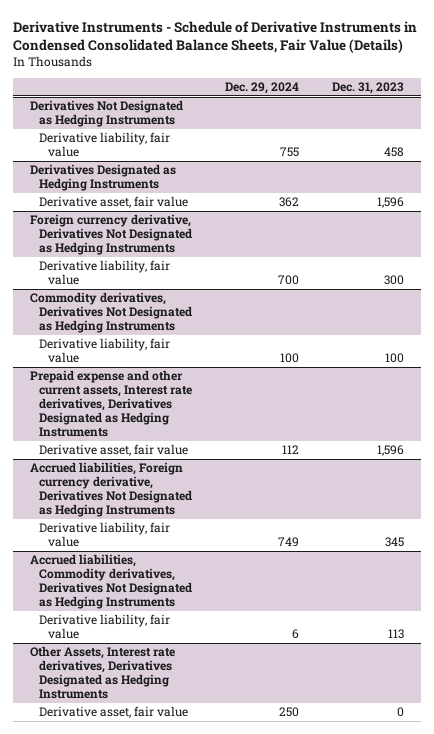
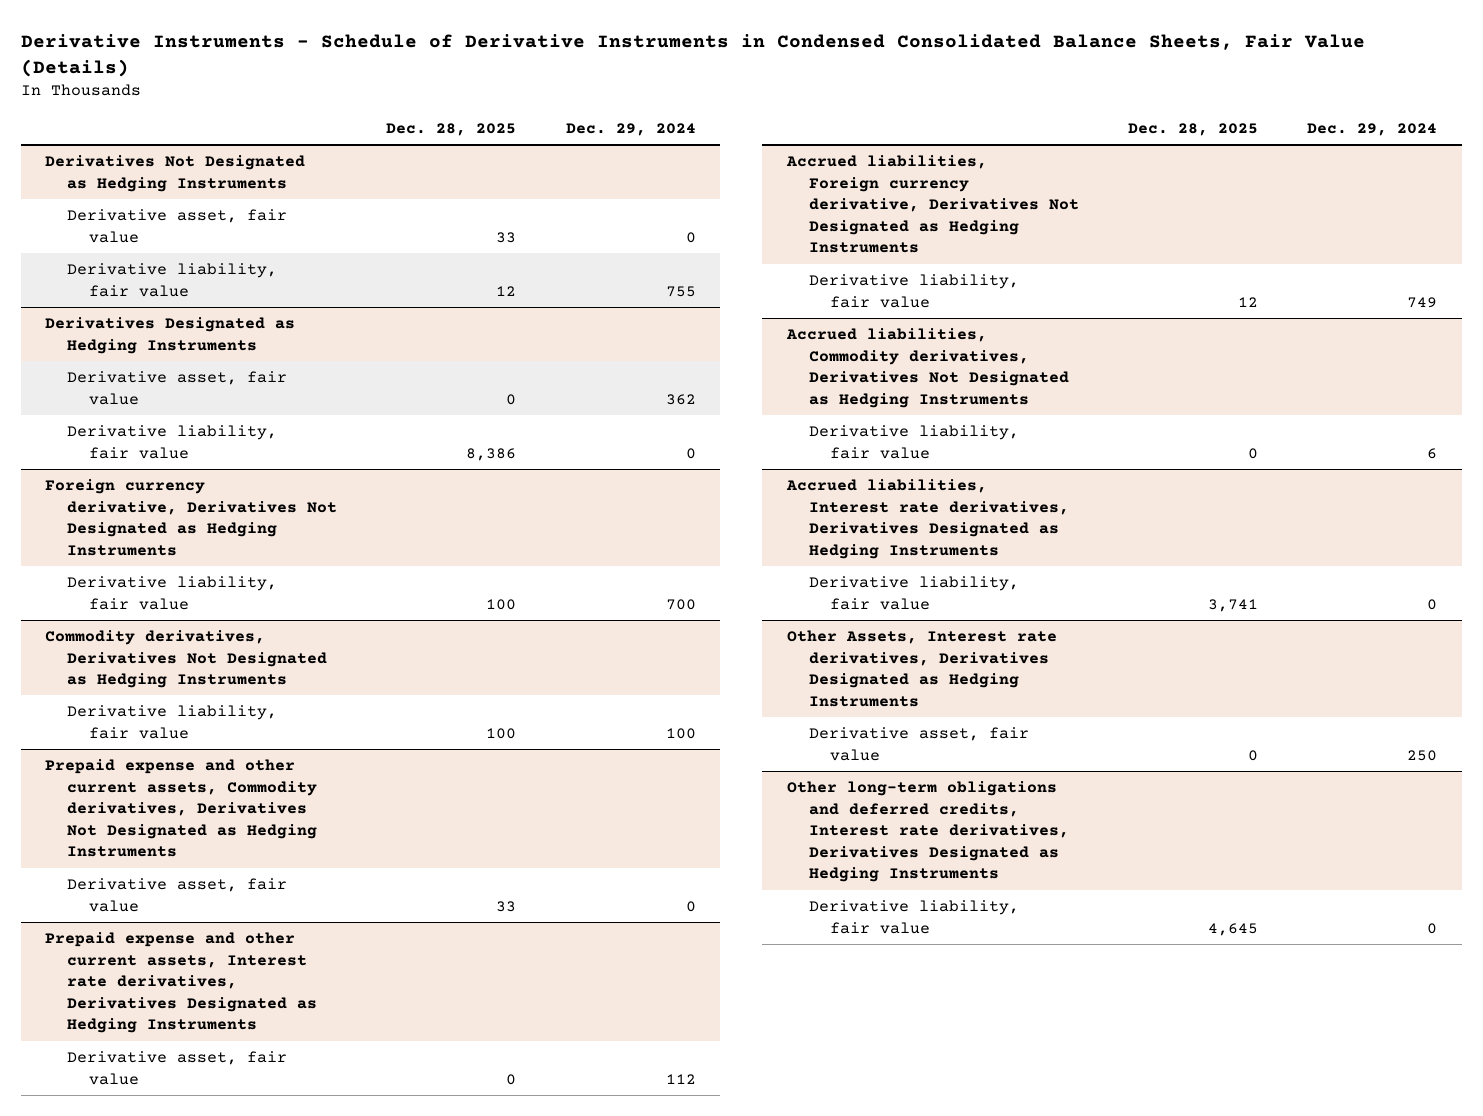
- | Dec. 29, 2024 | Dec. 31, 2023
+ | Dec. 28, 2025 | Dec. 29, 2024
@ Derivatives Not Designated as Hedging Instruments
+ Derivative asset, fair value | 33 | 0
@ Derivatives Designated as Hedging Instruments
+ Derivative liability, fair value | 8,386 | 0
+ Prepaid expense and other current assets, Commodity derivatives, Derivatives Not Designated as Hedging Instruments
+ Derivative asset, fair value | 33 | 0
+ Accrued liabilities, Interest rate derivatives, Derivatives Designated as Hedging Instruments
+ Derivative liability, fair value | 3,741 | 0
+ Other long-term obligations and deferred credits, Interest rate derivatives, Derivatives Designated as Hedging Instruments
+ Derivative liability, fair value | 4,645 | 0

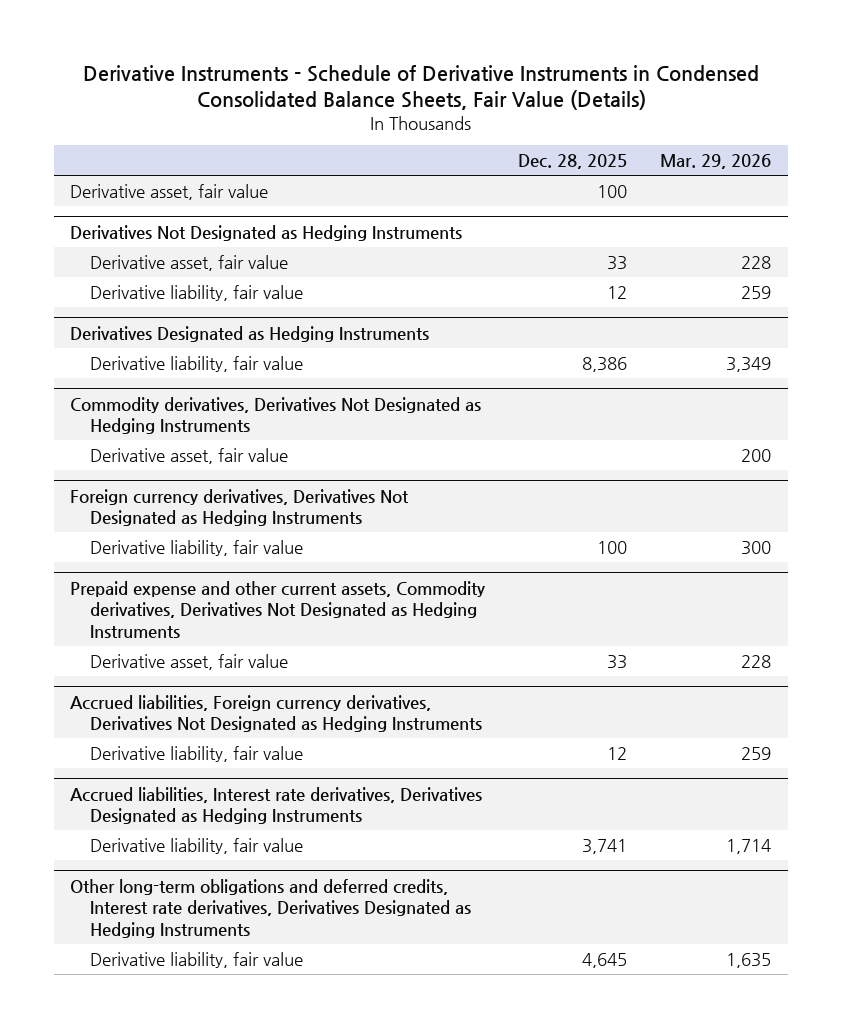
- | Dec. 28, 2025 | Dec. 29, 2024
+ | Dec. 28, 2025 | Mar. 29, 2026
+ Derivative asset, fair value | 100 |
@ Derivatives Designated as Hedging Instruments
- Derivative asset, fair value | 0 | 362
- Foreign currency derivative, Derivatives Not Designated as Hedging Instruments
- Derivative liability, fair value | 100 | 700
@ Commodity derivatives, Derivatives Not Designated as Hedging Instruments
+ Derivative asset, fair value | | 200
+ Foreign currency derivatives, Derivatives Not Designated as Hedging Instruments
- Prepaid expense and other current assets, Interest rate derivatives, Derivatives Designated as Hedging Instruments
- Derivative asset, fair value | 0 | 112
- Accrued liabilities, Foreign currency derivative, Derivatives Not Designated as Hedging Instruments
+ Accrued liabilities, Foreign currency derivatives, Derivatives Not Designated as Hedging Instruments
- Accrued liabilities, Commodity derivatives, Derivatives Not Designated as Hedging Instruments
- Derivative liability, fair value | 0 | 6
- Other Assets, Interest rate derivatives, Derivatives Designated as Hedging Instruments
- Derivative asset, fair value | 0 | 250

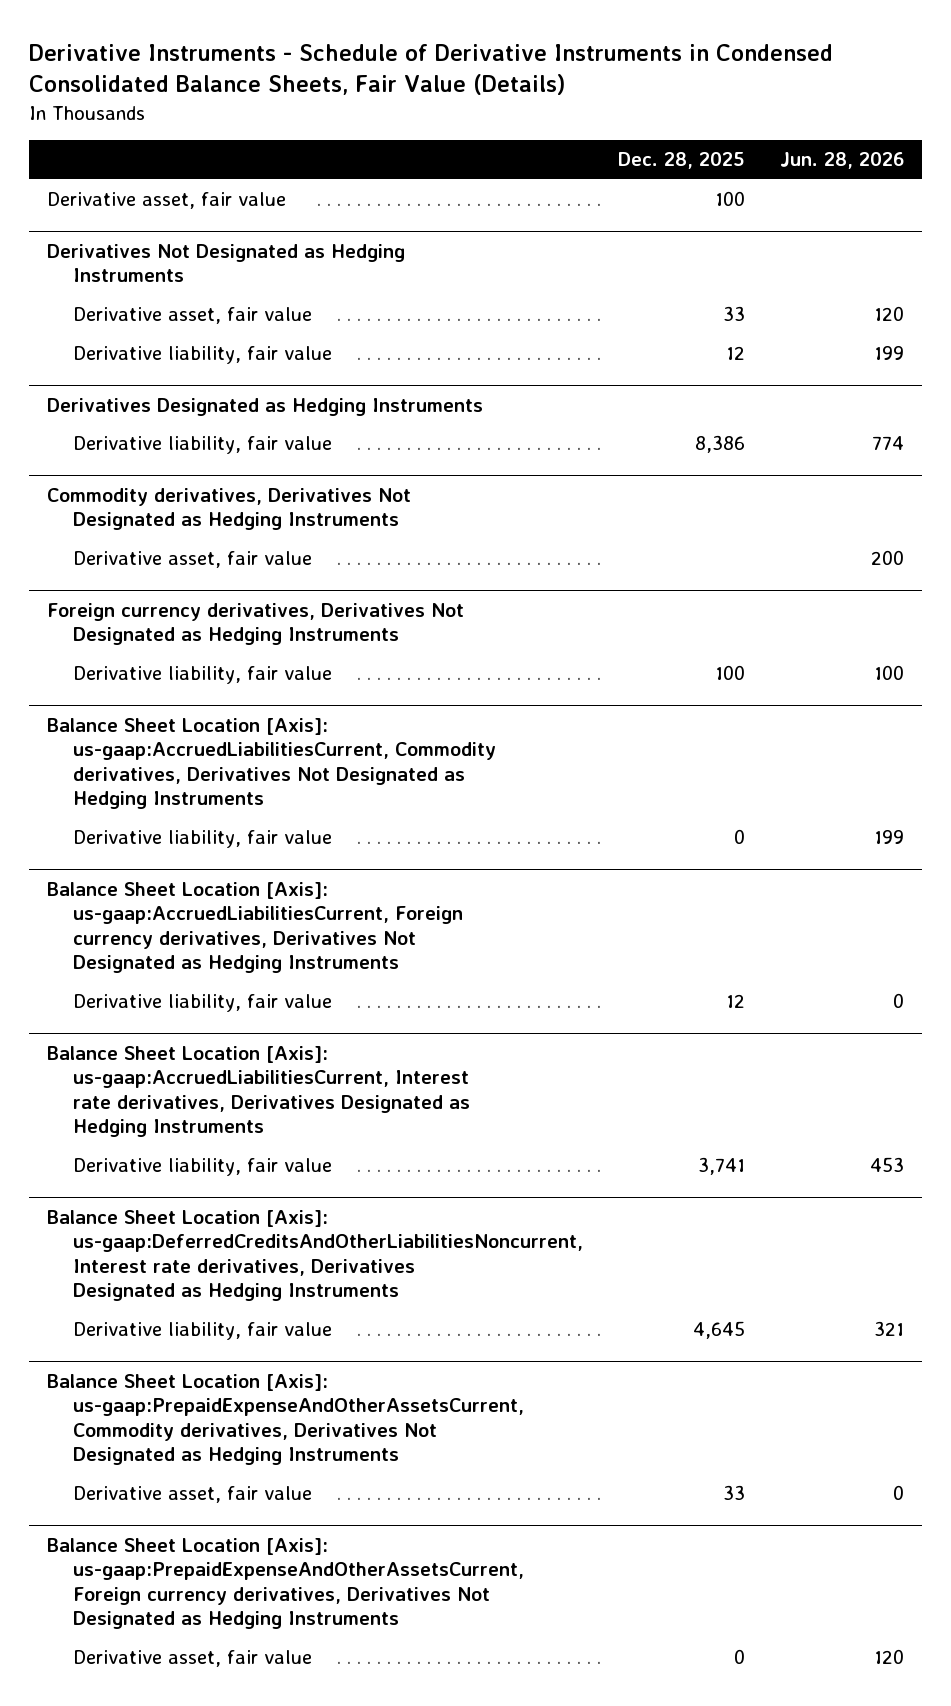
- | Dec. 28, 2025 | Mar. 29, 2026
+ | Dec. 28, 2025 | Jun. 28, 2026
- Prepaid expense and other current assets, Commodity derivatives, Derivatives Not Designated as Hedging Instruments
- Derivative asset, fair value | 33 | 228
- Accrued liabilities, Foreign currency derivatives, Derivatives Not Designated as Hedging Instruments
+ Balance Sheet Location [Axis]: us-gaap:AccruedLiabilitiesCurrent, Commodity derivatives, Derivatives Not Designated as Hedging Instruments
+ Derivative liability, fair value | 0 | 199
+ Balance Sheet Location [Axis]: us-gaap:AccruedLiabilitiesCurrent, Foreign currency derivatives, Derivatives Not Designated as Hedging Instruments
- Accrued liabilities, Interest rate derivatives, Derivatives Designated as Hedging Instruments
+ Balance Sheet Location [Axis]: us-gaap:AccruedLiabilitiesCurrent, Interest rate derivatives, Derivatives Designated as Hedging Instruments
- Other long-term obligations and deferred credits, Interest rate derivatives, Derivatives Designated as Hedging Instruments
+ Balance Sheet Location [Axis]: us-gaap:DeferredCreditsAndOtherLiabilitiesNoncurrent, Interest rate derivatives, Derivatives Designated as Hedging Instruments
+ Balance Sheet Location [Axis]: us-gaap:PrepaidExpenseAndOtherAssetsCurrent, Commodity derivatives, Derivatives Not Designated as Hedging Instruments
+ Derivative asset, fair value | 33 | 0
+ Balance Sheet Location [Axis]: us-gaap:PrepaidExpenseAndOtherAssetsCurrent, Foreign currency derivatives, Derivatives Not Designated as Hedging Instruments
+ Derivative asset, fair value | 0 | 120

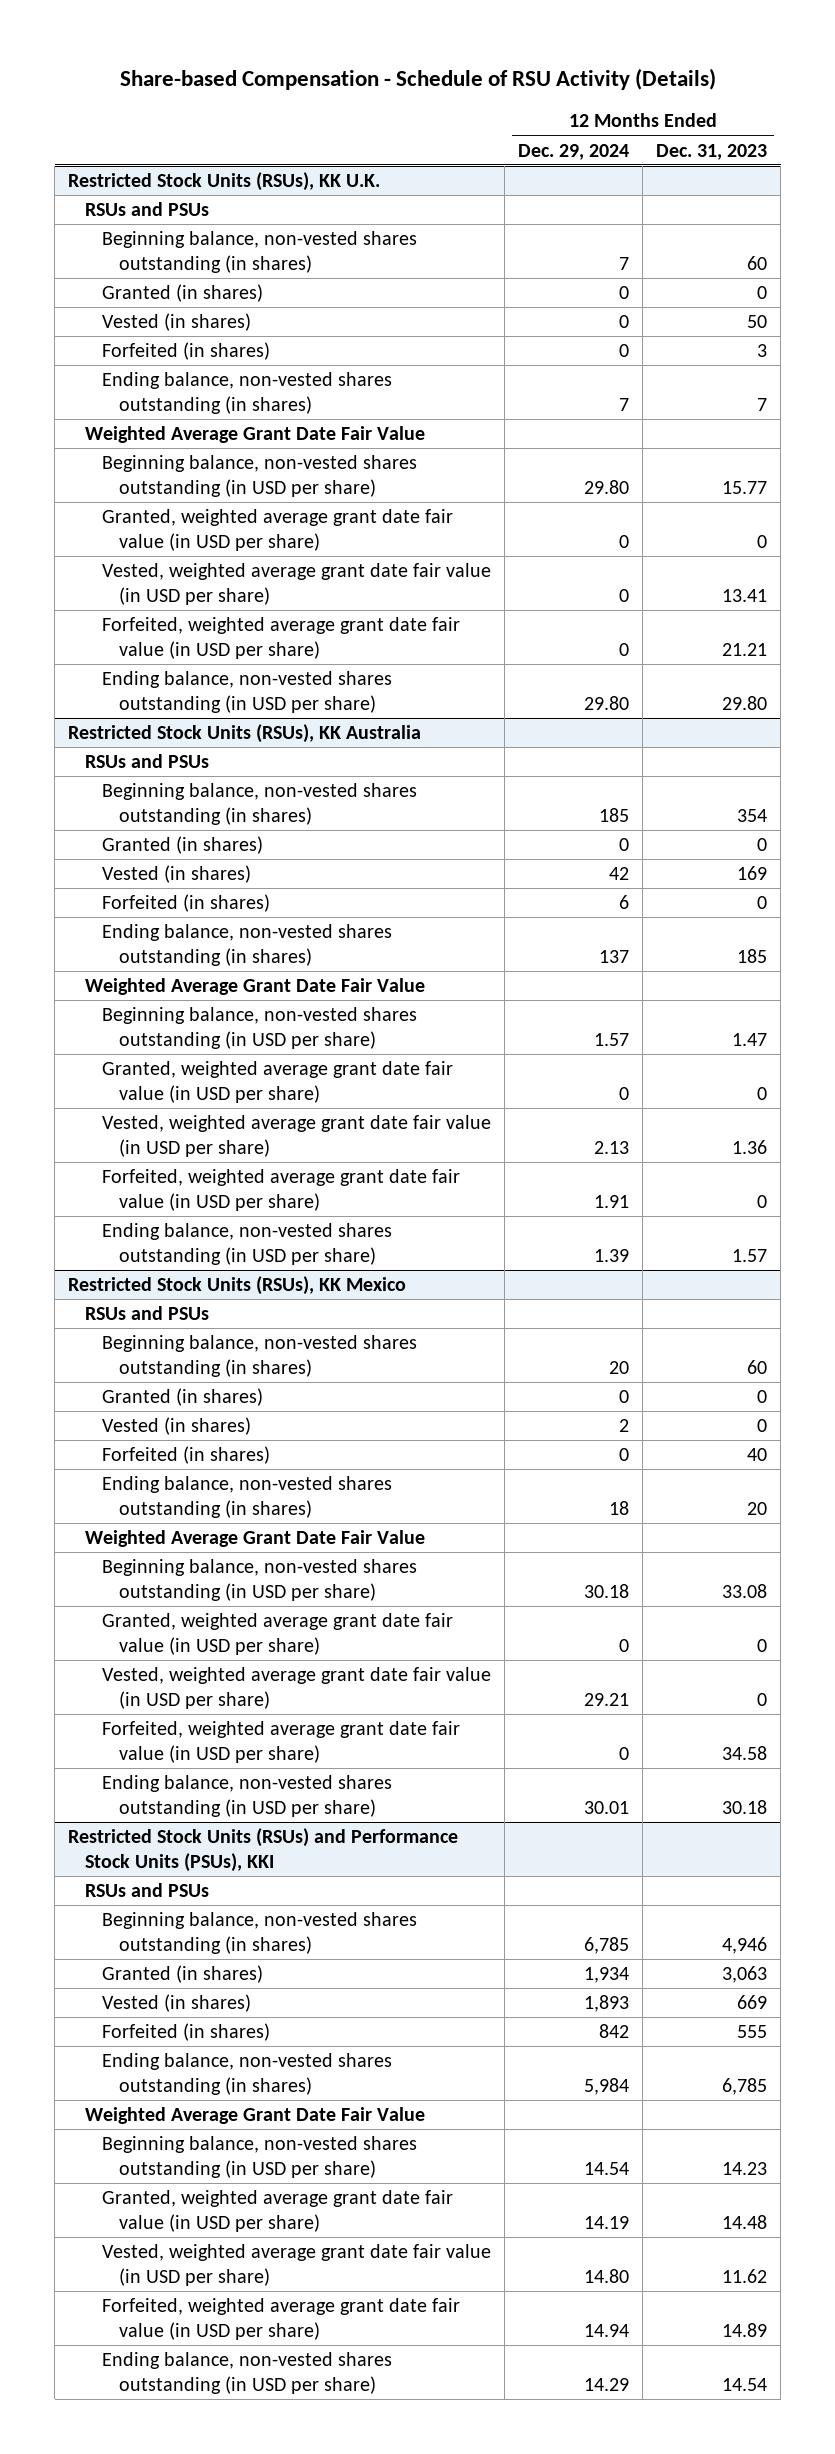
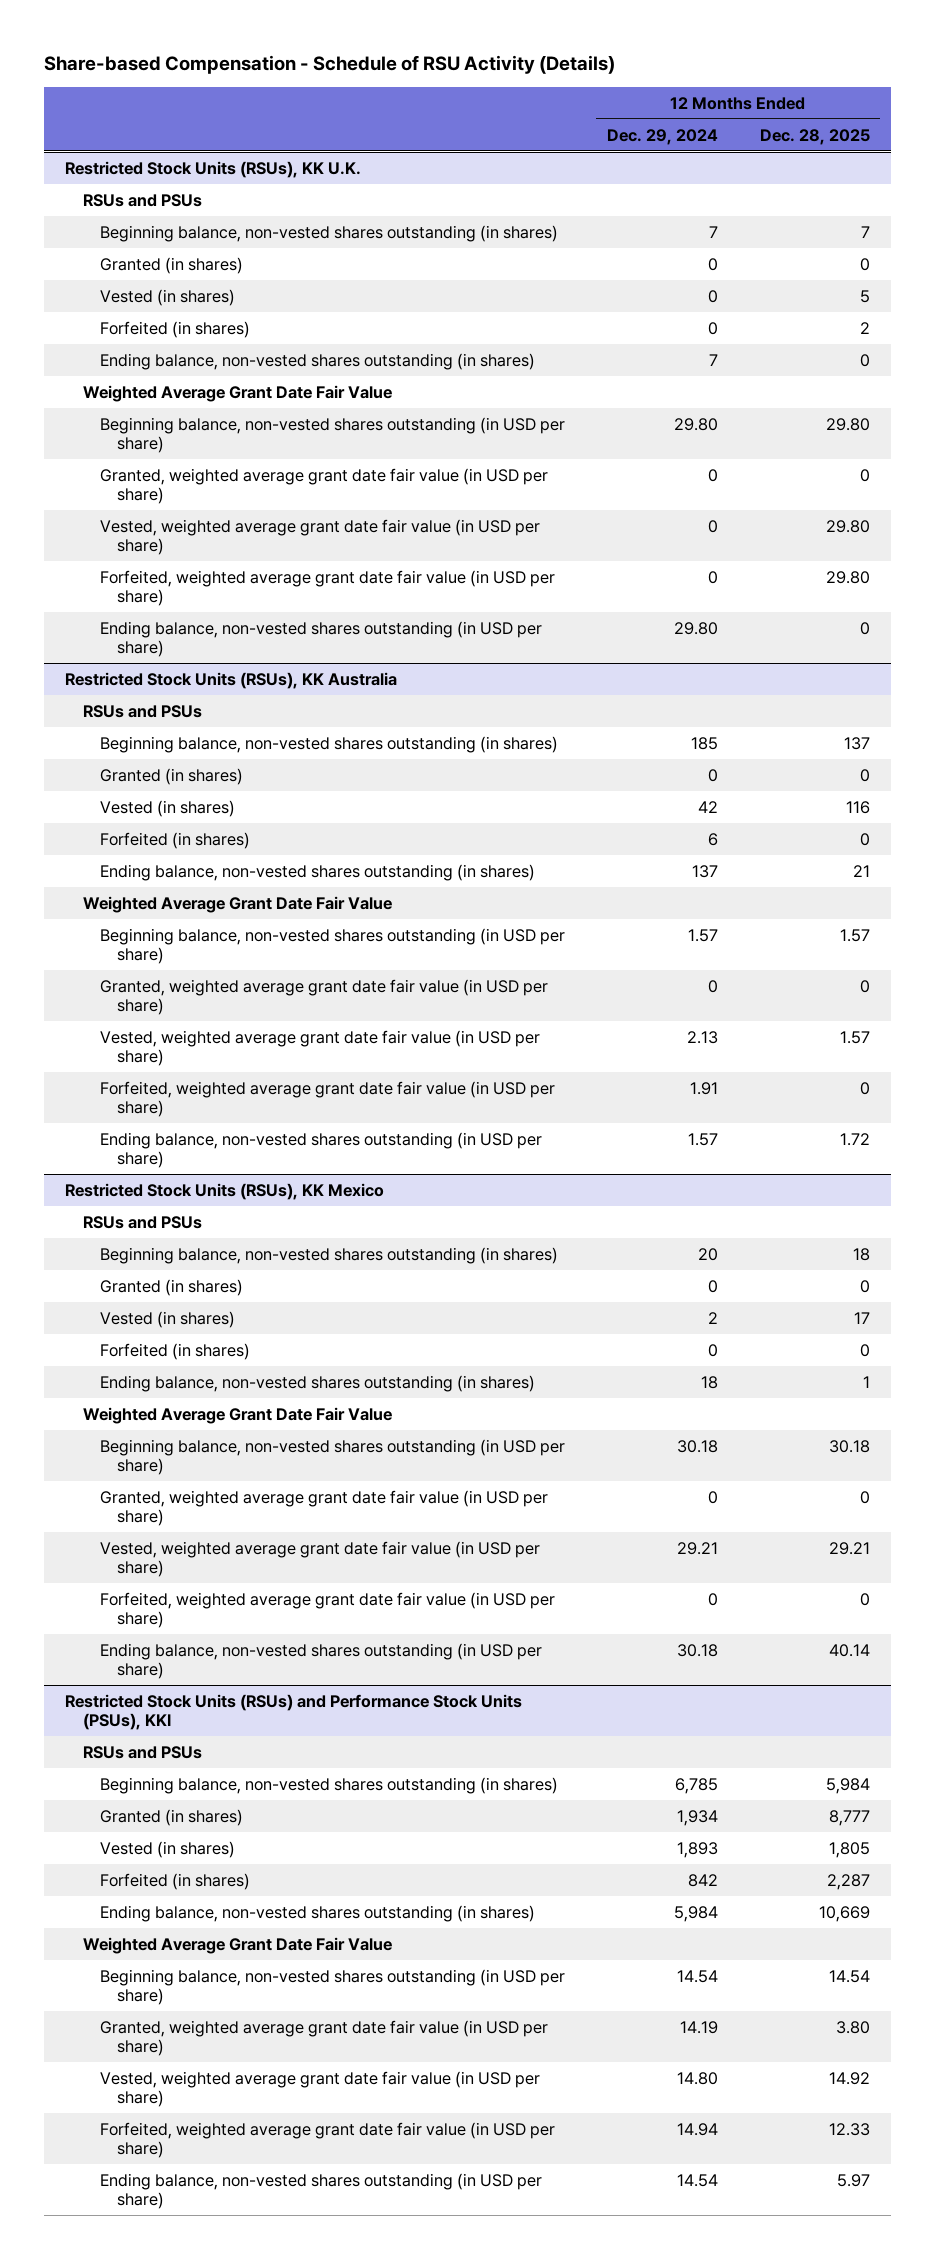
- | 12 Months Ended Dec. 29, 2024 | 12 Months Ended Dec. 31, 2023
+ | 12 Months Ended Dec. 29, 2024 | 12 Months Ended Dec. 28, 2025
@ Restricted Stock Units (RSUs), KK Australia
- Ending balance, non-vested shares outstanding (in USD per share) | 1.39 | 1.57
+ Ending balance, non-vested shares outstanding (in USD per share) | 1.57 | 1.72
@ Restricted Stock Units (RSUs), KK Mexico
- Ending balance, non-vested shares outstanding (in USD per share) | 30.01 | 30.18
+ Ending balance, non-vested shares outstanding (in USD per share) | 30.18 | 40.14
@ Restricted Stock Units (RSUs) and Performance Stock Units (PSUs), KKI
- Ending balance, non-vested shares outstanding (in USD per share) | 14.29 | 14.54
+ Ending balance, non-vested shares outstanding (in USD per share) | 14.54 | 5.97

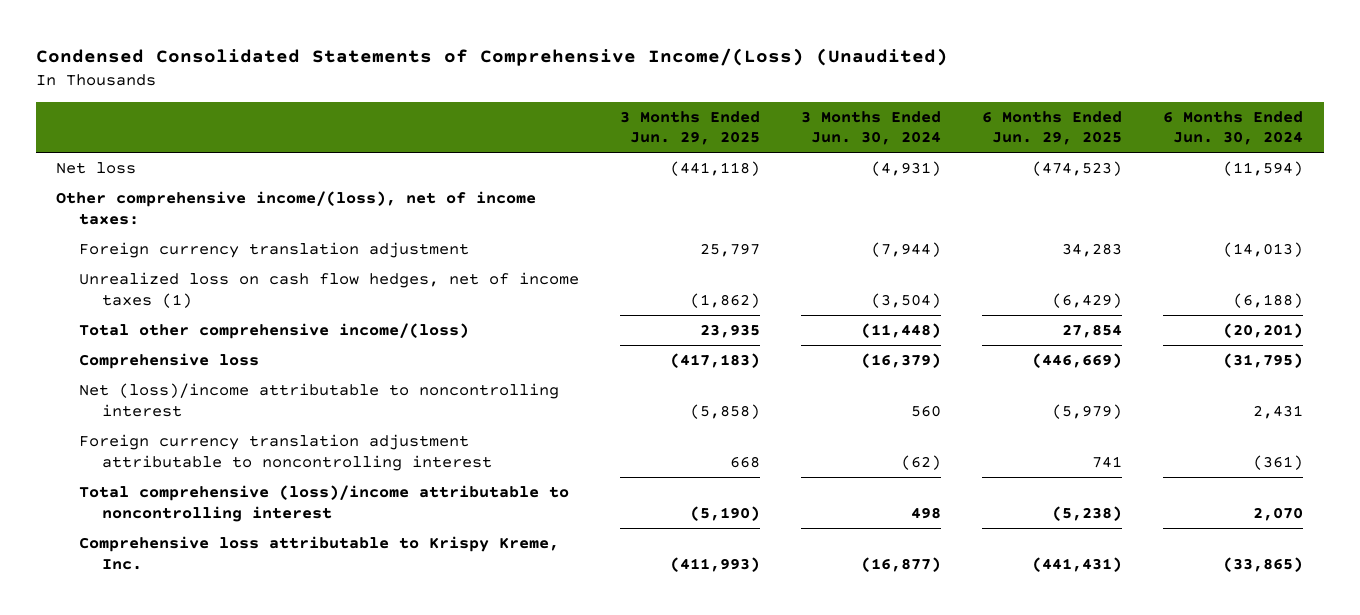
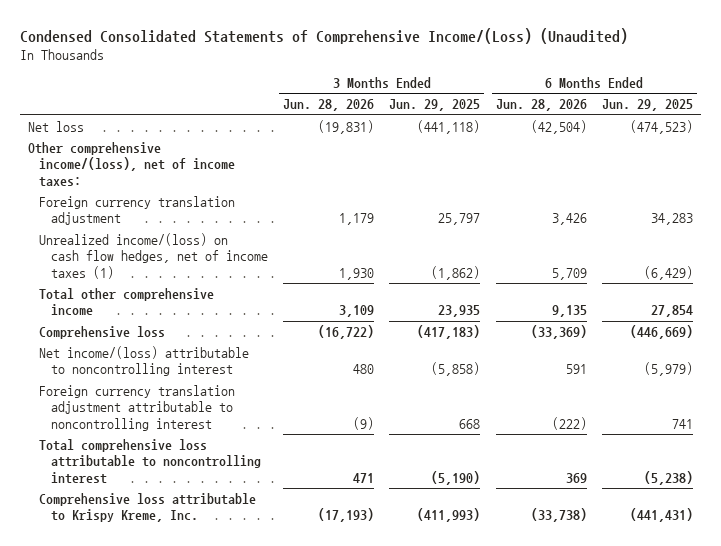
- | 3 Months Ended Jun. 29, 2025 | 3 Months Ended Jun. 30, 2024 | 6 Months Ended Jun. 29, 2025 | 6 Months Ended Jun. 30, 2024
+ | 3 Months Ended Jun. 28, 2026 | 3 Months Ended Jun. 29, 2025 | 6 Months Ended Jun. 28, 2026 | 6 Months Ended Jun. 29, 2025
- Unrealized loss on cash flow hedges, net of income taxes (1) | (1,862) | (3,504) | (6,429) | (6,188)
- Total other comprehensive income/(loss) | 23,935 | (11,448) | 27,854 | (20,201)
+ Unrealized income/(loss) on cash flow hedges, net of income taxes (1) | 1,930 | (1,862) | 5,709 | (6,429)
+ Total other comprehensive income | 3,109 | 23,935 | 9,135 | 27,854
- Net (loss)/income attributable to noncontrolling interest | (5,858) | 560 | (5,979) | 2,431
+ Net income/(loss) attributable to noncontrolling interest | 480 | (5,858) | 591 | (5,979)
- Total comprehensive (loss)/income attributable to noncontrolling interest | (5,190) | 498 | (5,238) | 2,070
+ Total comprehensive loss attributable to noncontrolling interest | 471 | (5,190) | 369 | (5,238)

